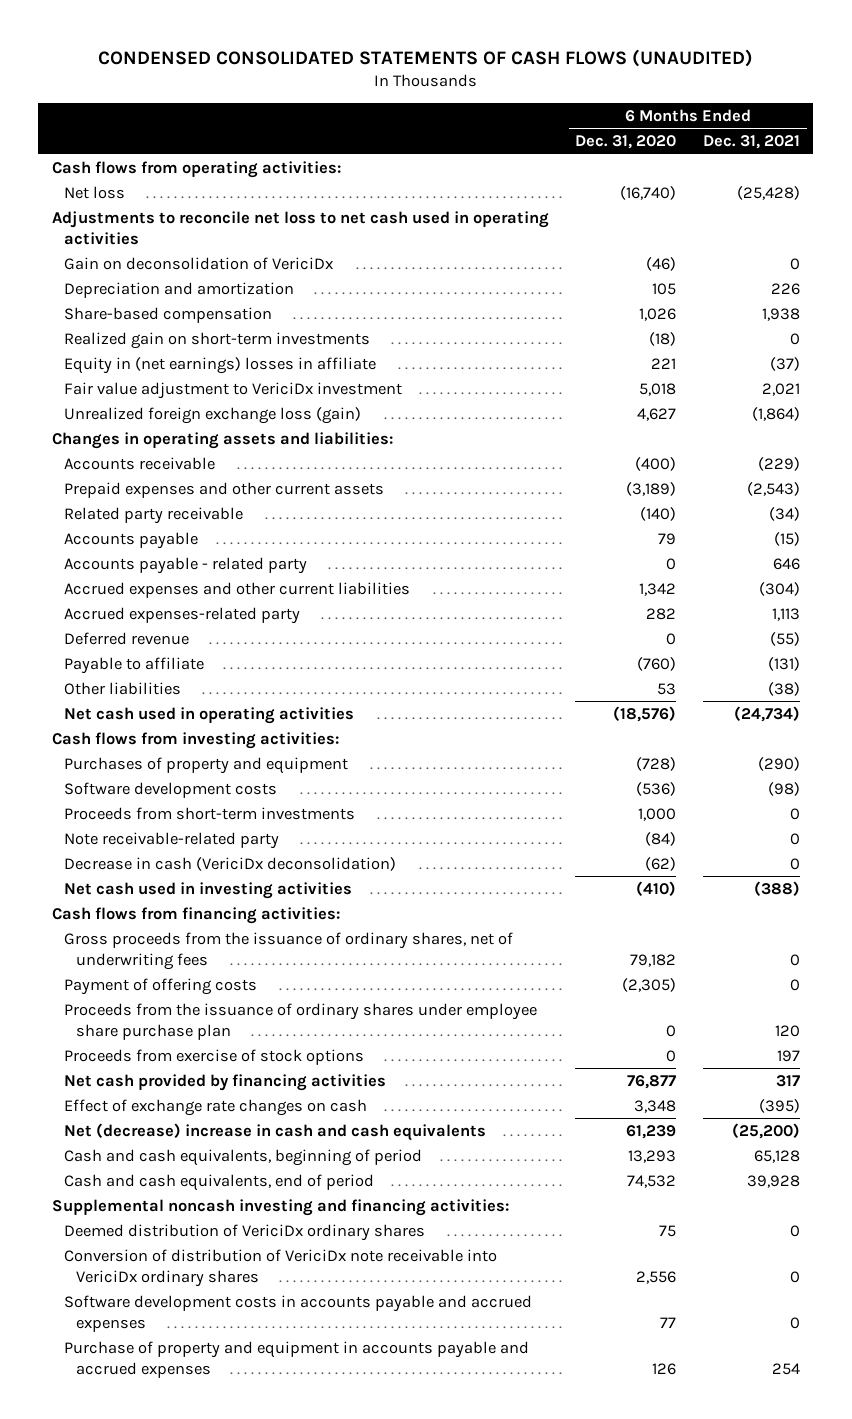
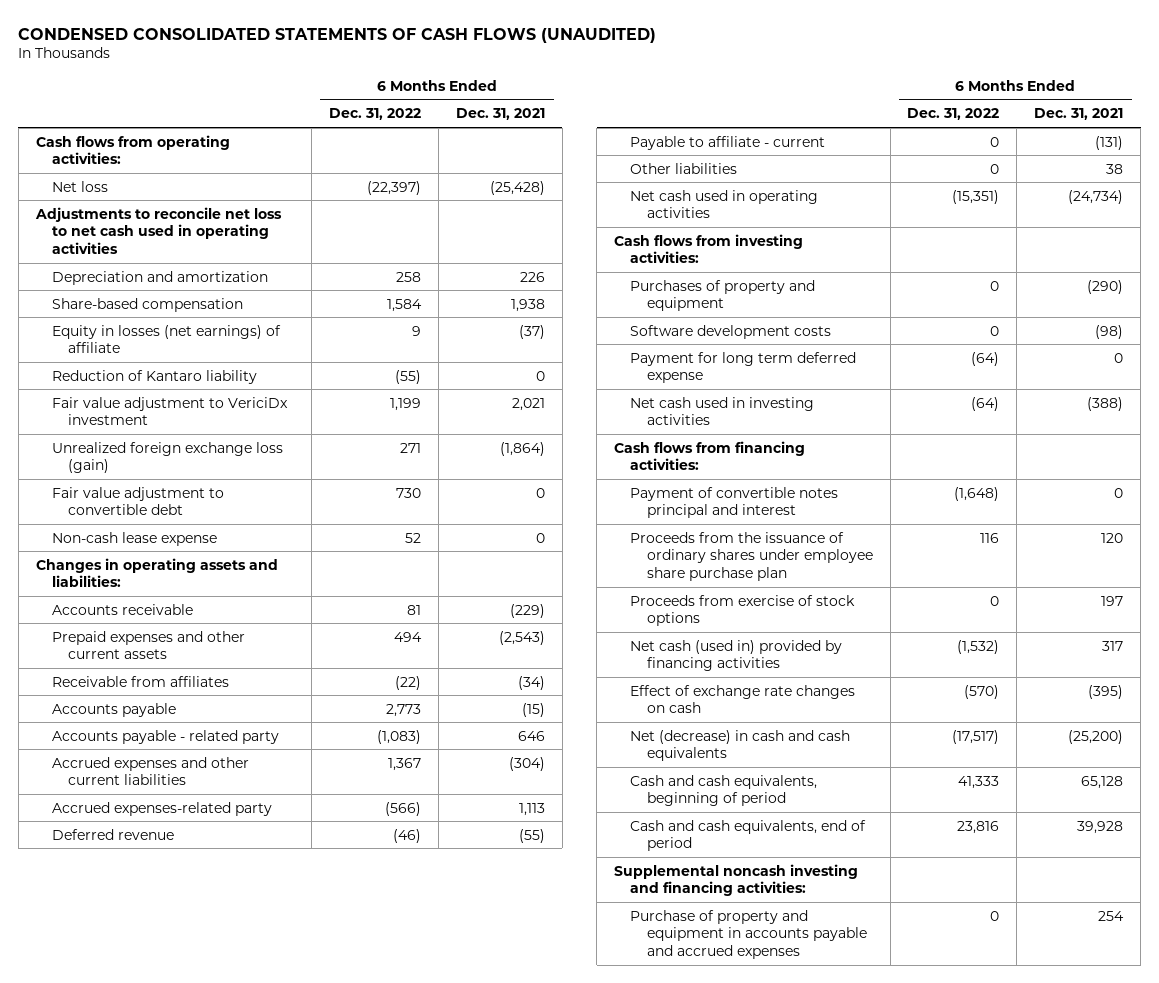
- | 6 Months Ended Dec. 31, 2020 | 6 Months Ended Dec. 31, 2021
+ | 6 Months Ended Dec. 31, 2022 | 6 Months Ended Dec. 31, 2021
- Gain on deconsolidation of VericiDx | (46) | 0
- Realized gain on short-term investments | (18) | 0
- Equity in (net earnings) losses in affiliate | 221 | (37)
+ Equity in losses (net earnings) of affiliate | 9 | (37)
+ Reduction of Kantaro liability | (55) | 0
+ Fair value adjustment to convertible debt | 730 | 0
+ Non-cash lease expense | 52 | 0
- Related party receivable | (140) | (34)
+ Receivable from affiliates | (22) | (34)
- Payable to affiliate | (760) | (131)
- Other liabilities | 53 | (38)
+ Payable to affiliate - current | 0 | (131)
+ Other liabilities | 0 | 38
- Proceeds from short-term investments | 1,000 | 0
- Note receivable-related party | (84) | 0
- Decrease in cash (VericiDx deconsolidation) | (62) | 0
+ Payment for long term deferred expense | (64) | 0
- Gross proceeds from the issuance of ordinary shares, net of underwriting fees | 79,182 | 0
- Payment of offering costs | (2,305) | 0
+ Payment of convertible notes principal and interest | (1,648) | 0
- Net cash provided by financing activities | 76,877 | 317
+ Net cash (used in) provided by financing activities | (1,532) | 317
- Net (decrease) increase in cash and cash equivalents | 61,239 | (25,200)
+ Net (decrease) in cash and cash equivalents | (17,517) | (25,200)
- Deemed distribution of VericiDx ordinary shares | 75 | 0
- Conversion of distribution of VericiDx note receivable into VericiDx ordinary shares | 2,556 | 0
- Software development costs in accounts payable and accrued expenses | 77 | 0

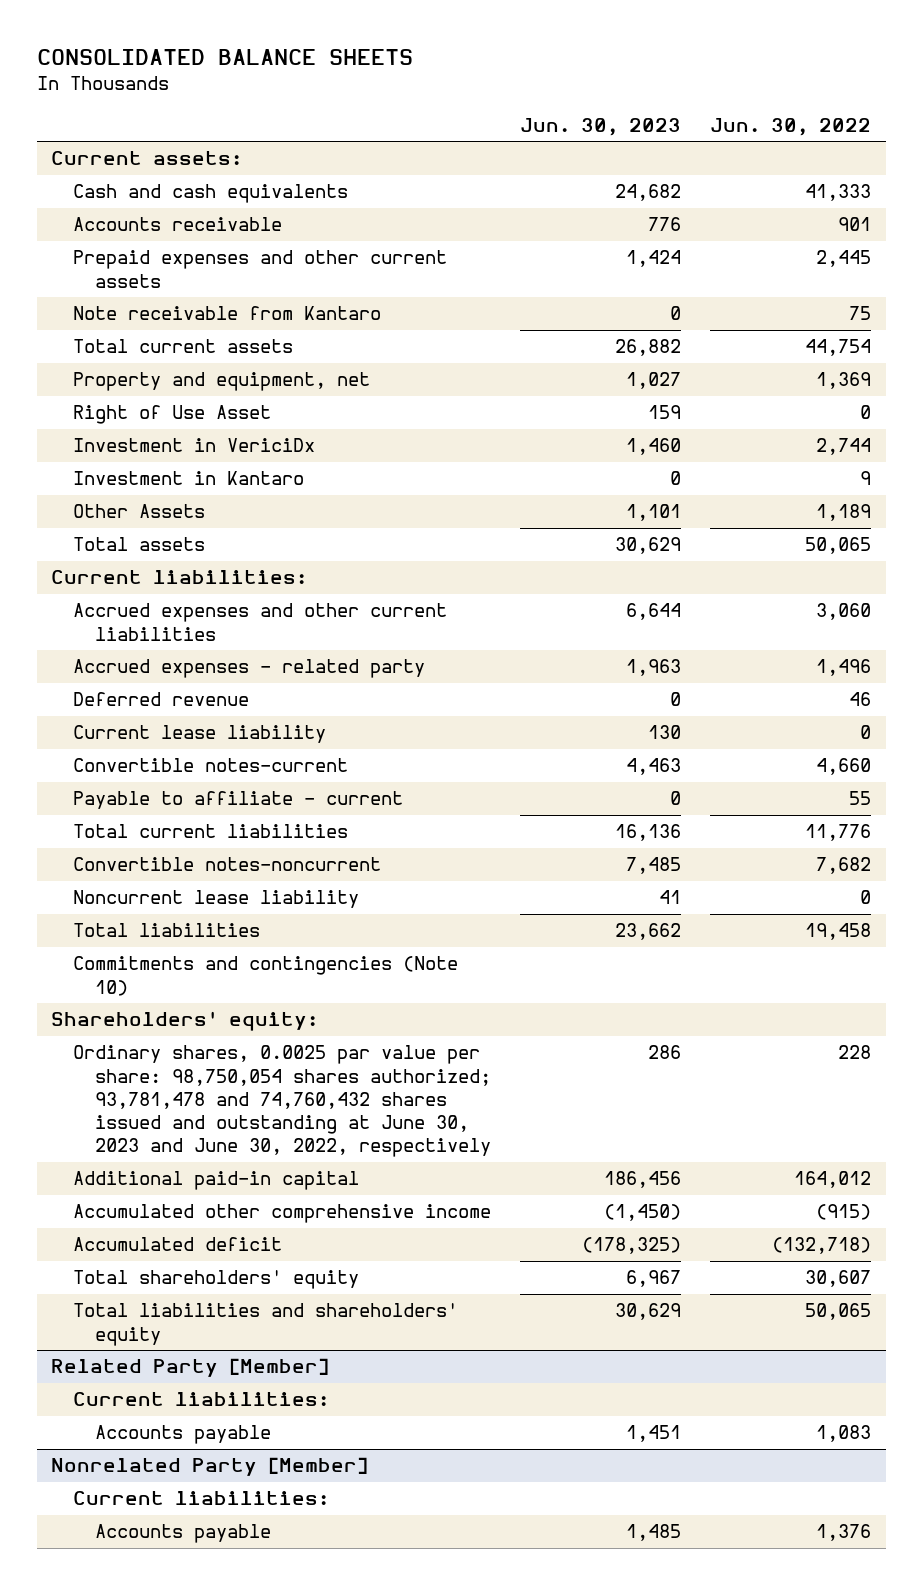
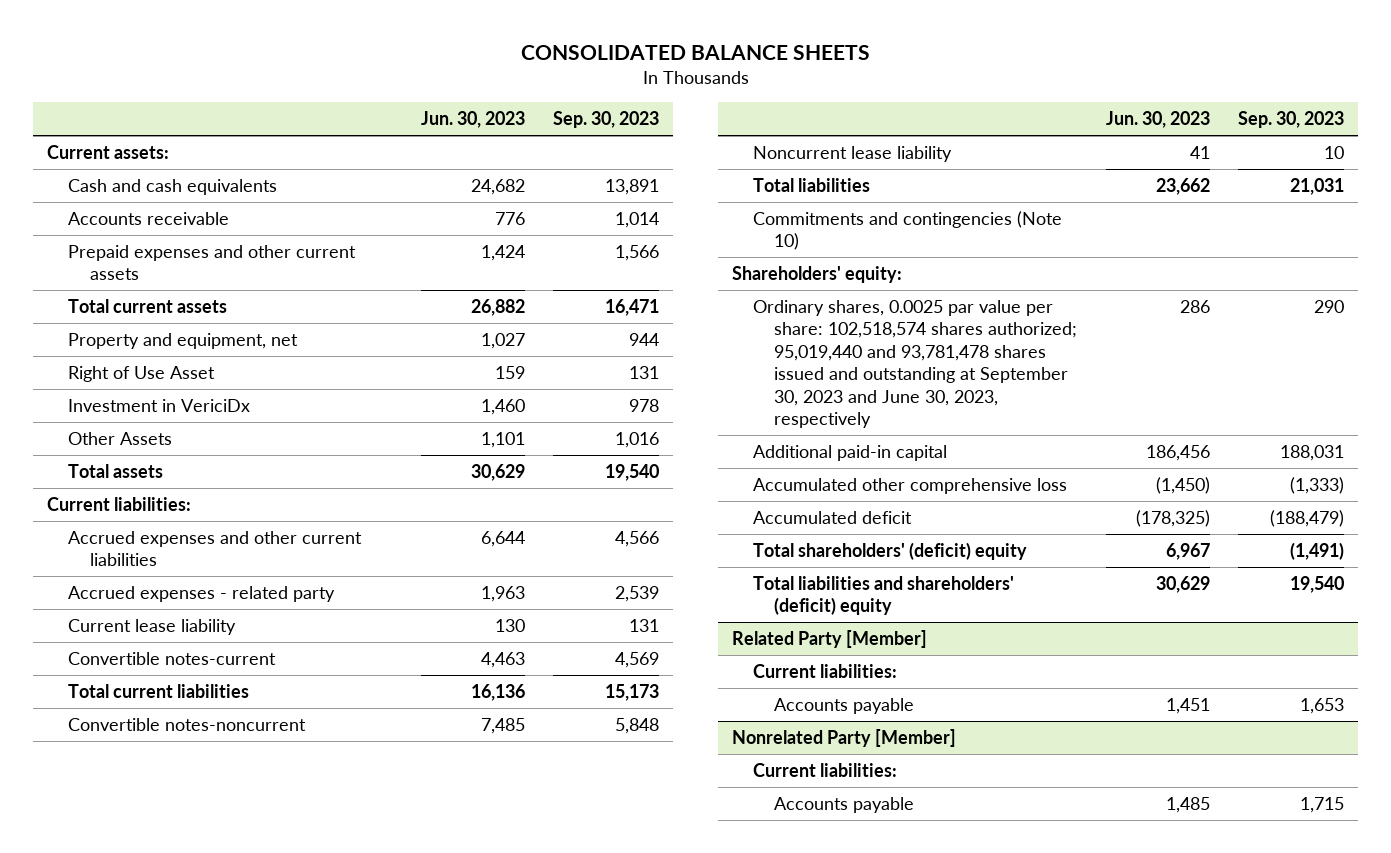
- | Jun. 30, 2023 | Jun. 30, 2022
+ | Jun. 30, 2023 | Sep. 30, 2023
- Note receivable from Kantaro | 0 | 75
- Investment in Kantaro | 0 | 9
- Deferred revenue | 0 | 46
- Payable to affiliate - current | 0 | 55
- Ordinary shares, 0.0025 par value per share: 98,750,054 shares authorized; 93,781,478 and 74,760,432 shares issued and outstanding at June 30, 2023 and June 30, 2022, respectively | 286 | 228
+ Ordinary shares, 0.0025 par value per share: 102,518,574 shares authorized; 95,019,440 and 93,781,478 shares issued and outstanding at September 30, 2023 and June 30, 2023, respectively | 286 | 290
- Accumulated other comprehensive income | (1,450) | (915)
+ Accumulated other comprehensive loss | (1,450) | (1,333)
- Total shareholders' equity | 6,967 | 30,607
- Total liabilities and shareholders' equity | 30,629 | 50,065
+ Total shareholders' (deficit) equity | 6,967 | (1,491)
+ Total liabilities and shareholders' (deficit) equity | 30,629 | 19,540

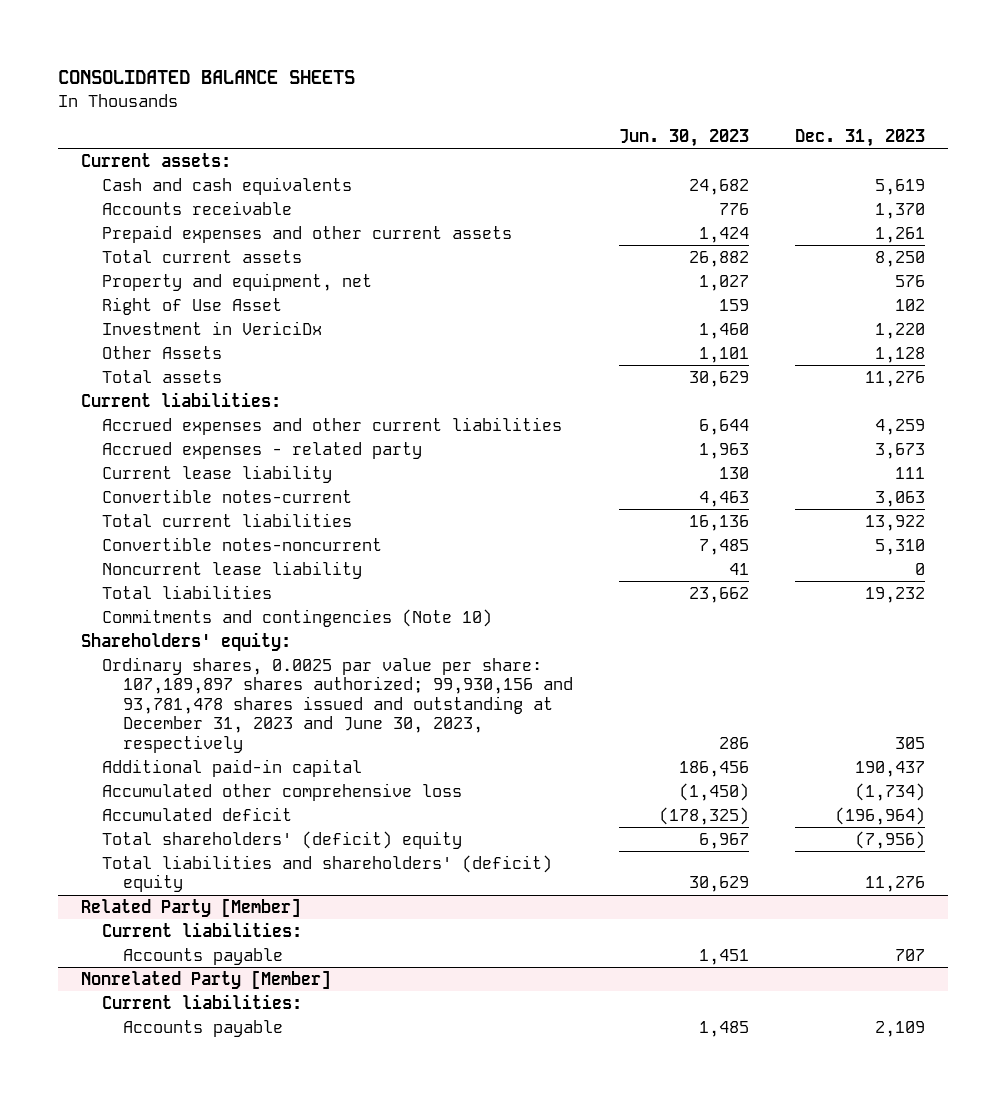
- | Jun. 30, 2023 | Sep. 30, 2023
+ | Jun. 30, 2023 | Dec. 31, 2023
- Ordinary shares, 0.0025 par value per share: 102,518,574 shares authorized; 95,019,440 and 93,781,478 shares issued and outstanding at September 30, 2023 and June 30, 2023, respectively | 286 | 290
+ Ordinary shares, 0.0025 par value per share: 107,189,897 shares authorized; 99,930,156 and 93,781,478 shares issued and outstanding at December 31, 2023 and June 30, 2023, respectively | 286 | 305

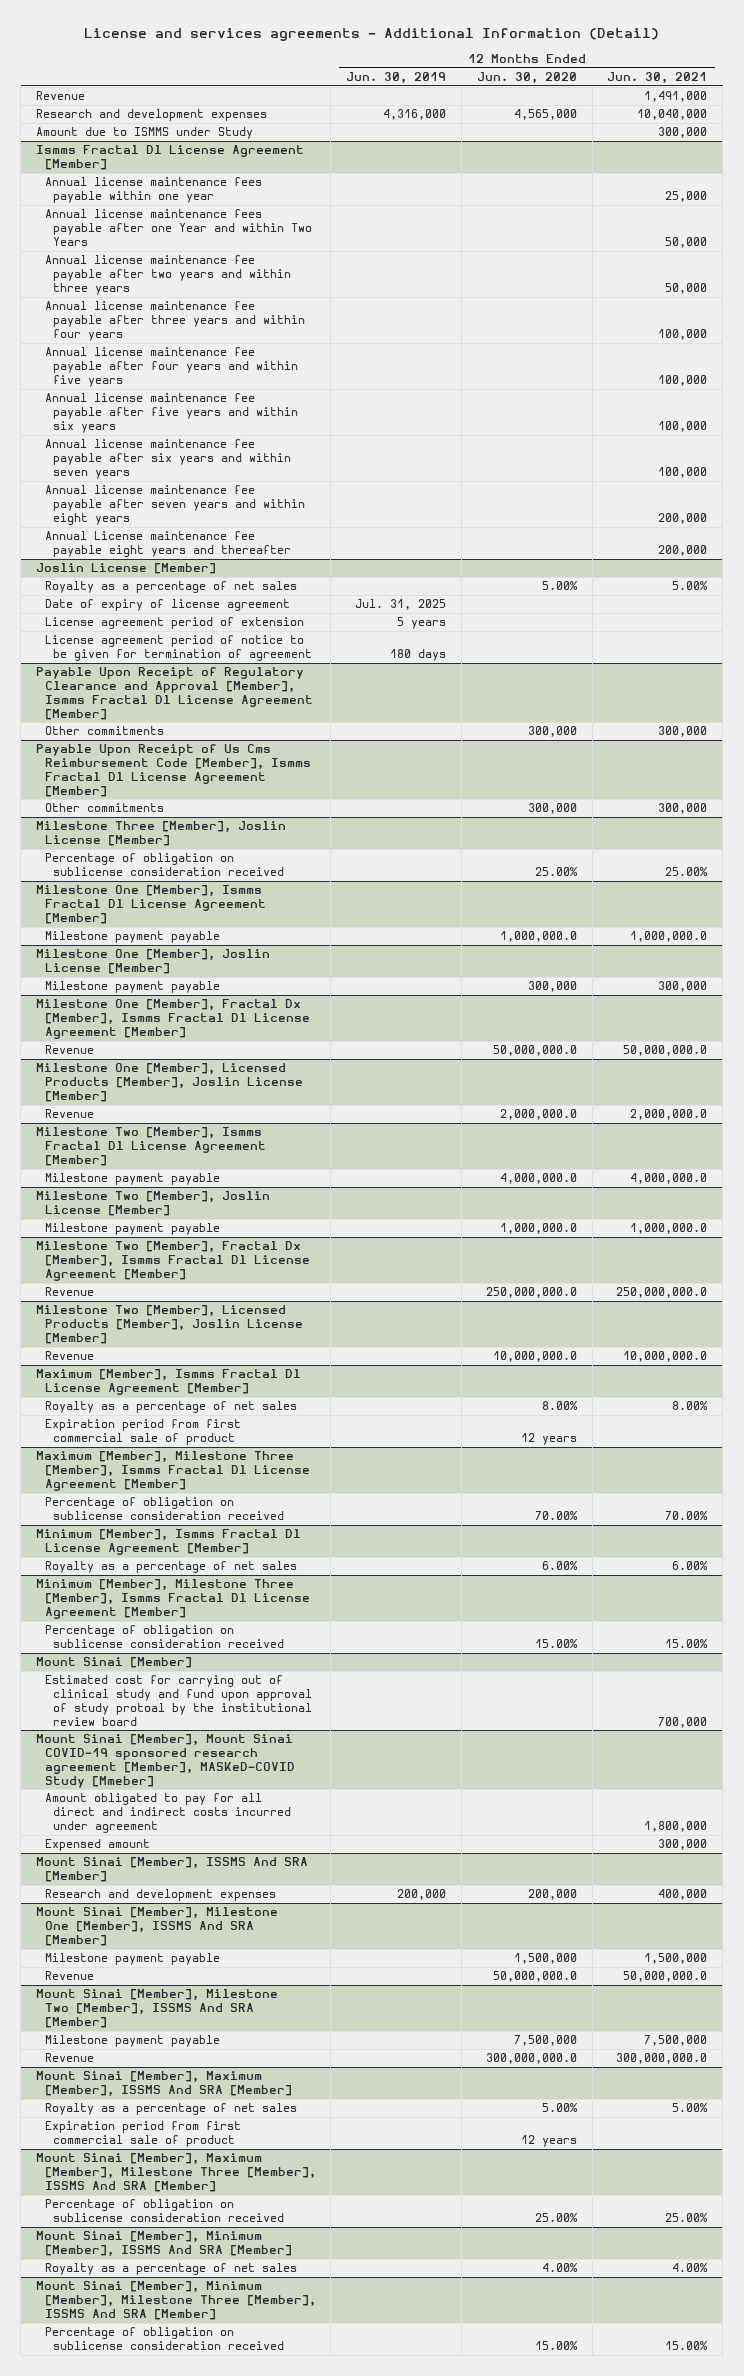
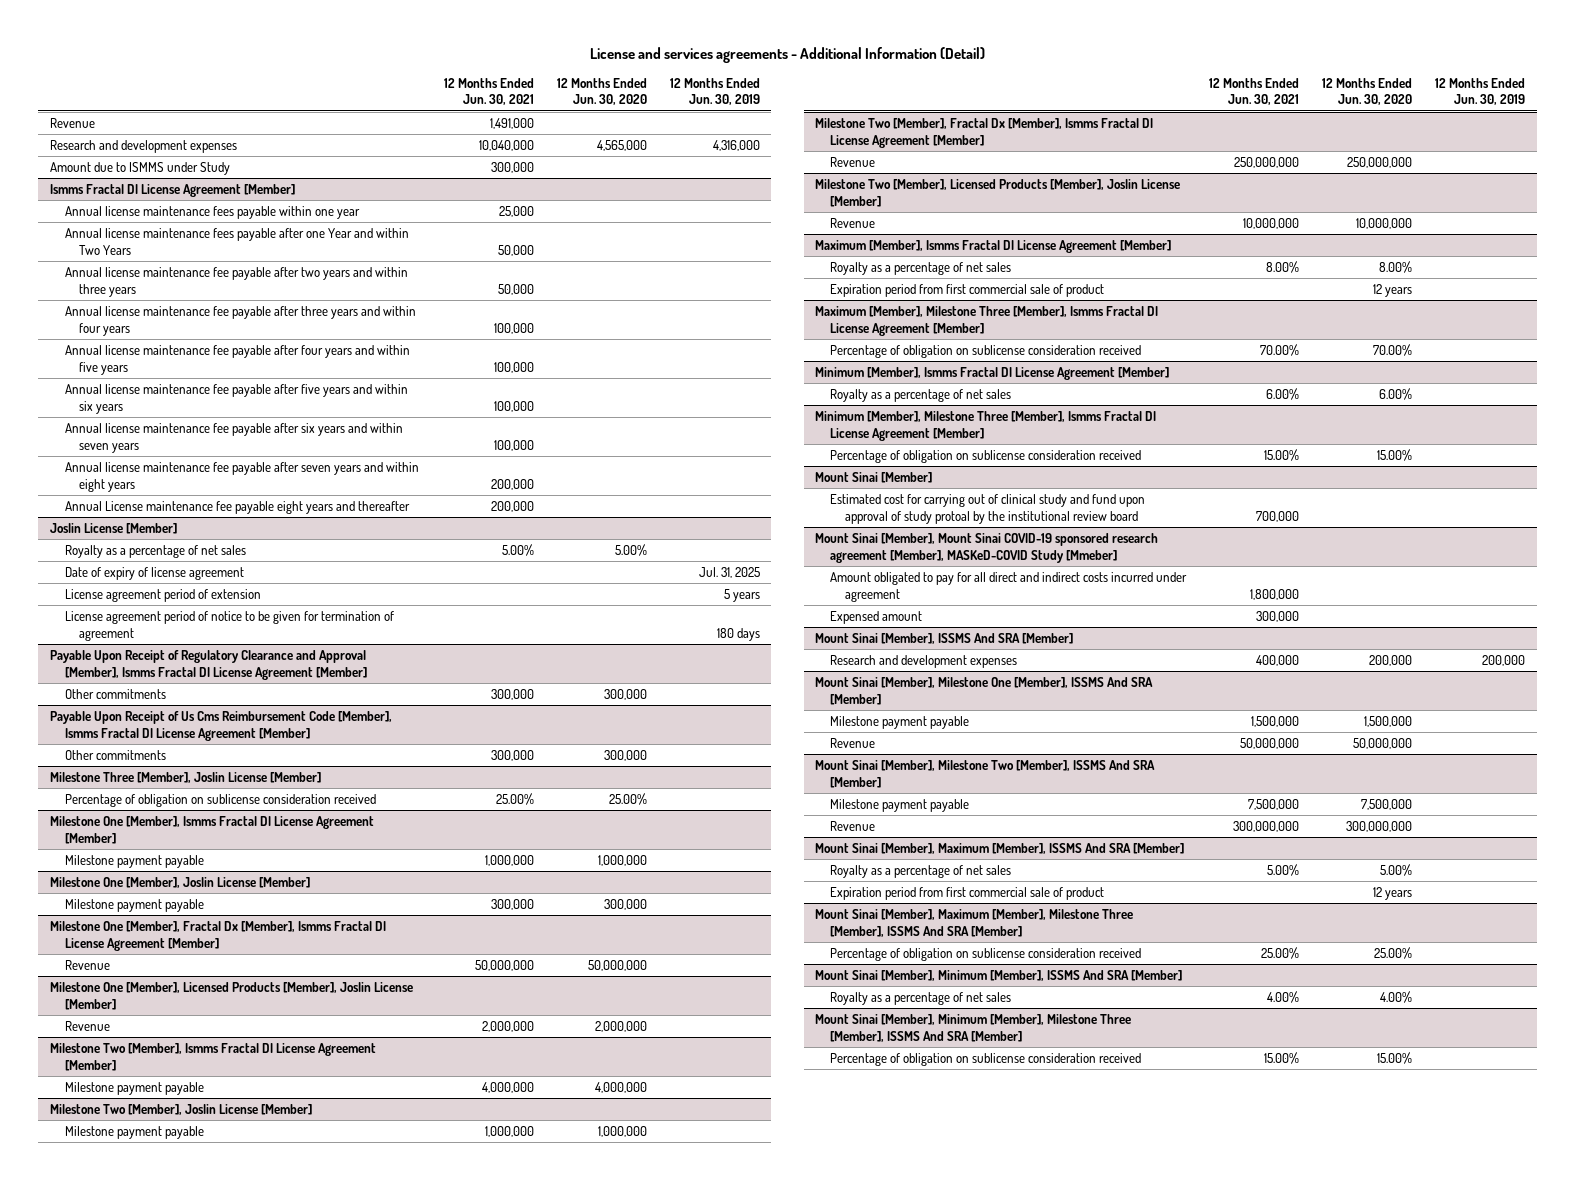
- | 12 Months Ended Jun. 30, 2019 | 12 Months Ended Jun. 30, 2020 | 12 Months Ended Jun. 30, 2021
+ | 12 Months Ended Jun. 30, 2021 | 12 Months Ended Jun. 30, 2020 | 12 Months Ended Jun. 30, 2019
@ Milestone One [Member], Ismms Fractal Dl License Agreement [Member]
- Milestone payment payable | | 1,000,000.0 | 1,000,000.0
+ Milestone payment payable | 1,000,000 | 1,000,000 |
@ Milestone One [Member], Fractal Dx [Member], Ismms Fractal Dl License Agreement [Member]
- Revenue | | 50,000,000.0 | 50,000,000.0
+ Revenue | 50,000,000 | 50,000,000 |
@ Milestone One [Member], Licensed Products [Member], Joslin License [Member]
- Revenue | | 2,000,000.0 | 2,000,000.0
+ Revenue | 2,000,000 | 2,000,000 |
@ Milestone Two [Member], Ismms Fractal Dl License Agreement [Member]
- Milestone payment payable | | 4,000,000.0 | 4,000,000.0
+ Milestone payment payable | 4,000,000 | 4,000,000 |
@ Milestone Two [Member], Joslin License [Member]
- Milestone payment payable | | 1,000,000.0 | 1,000,000.0
+ Milestone payment payable | 1,000,000 | 1,000,000 |
@ Milestone Two [Member], Fractal Dx [Member], Ismms Fractal Dl License Agreement [Member]
- Revenue | | 250,000,000.0 | 250,000,000.0
+ Revenue | 250,000,000 | 250,000,000 |
@ Milestone Two [Member], Licensed Products [Member], Joslin License [Member]
- Revenue | | 10,000,000.0 | 10,000,000.0
+ Revenue | 10,000,000 | 10,000,000 |
@ Mount Sinai [Member], Milestone One [Member], ISSMS And SRA [Member]
- Revenue | | 50,000,000.0 | 50,000,000.0
+ Revenue | 50,000,000 | 50,000,000 |
@ Mount Sinai [Member], Milestone Two [Member], ISSMS And SRA [Member]
- Revenue | | 300,000,000.0 | 300,000,000.0
+ Revenue | 300,000,000 | 300,000,000 |

